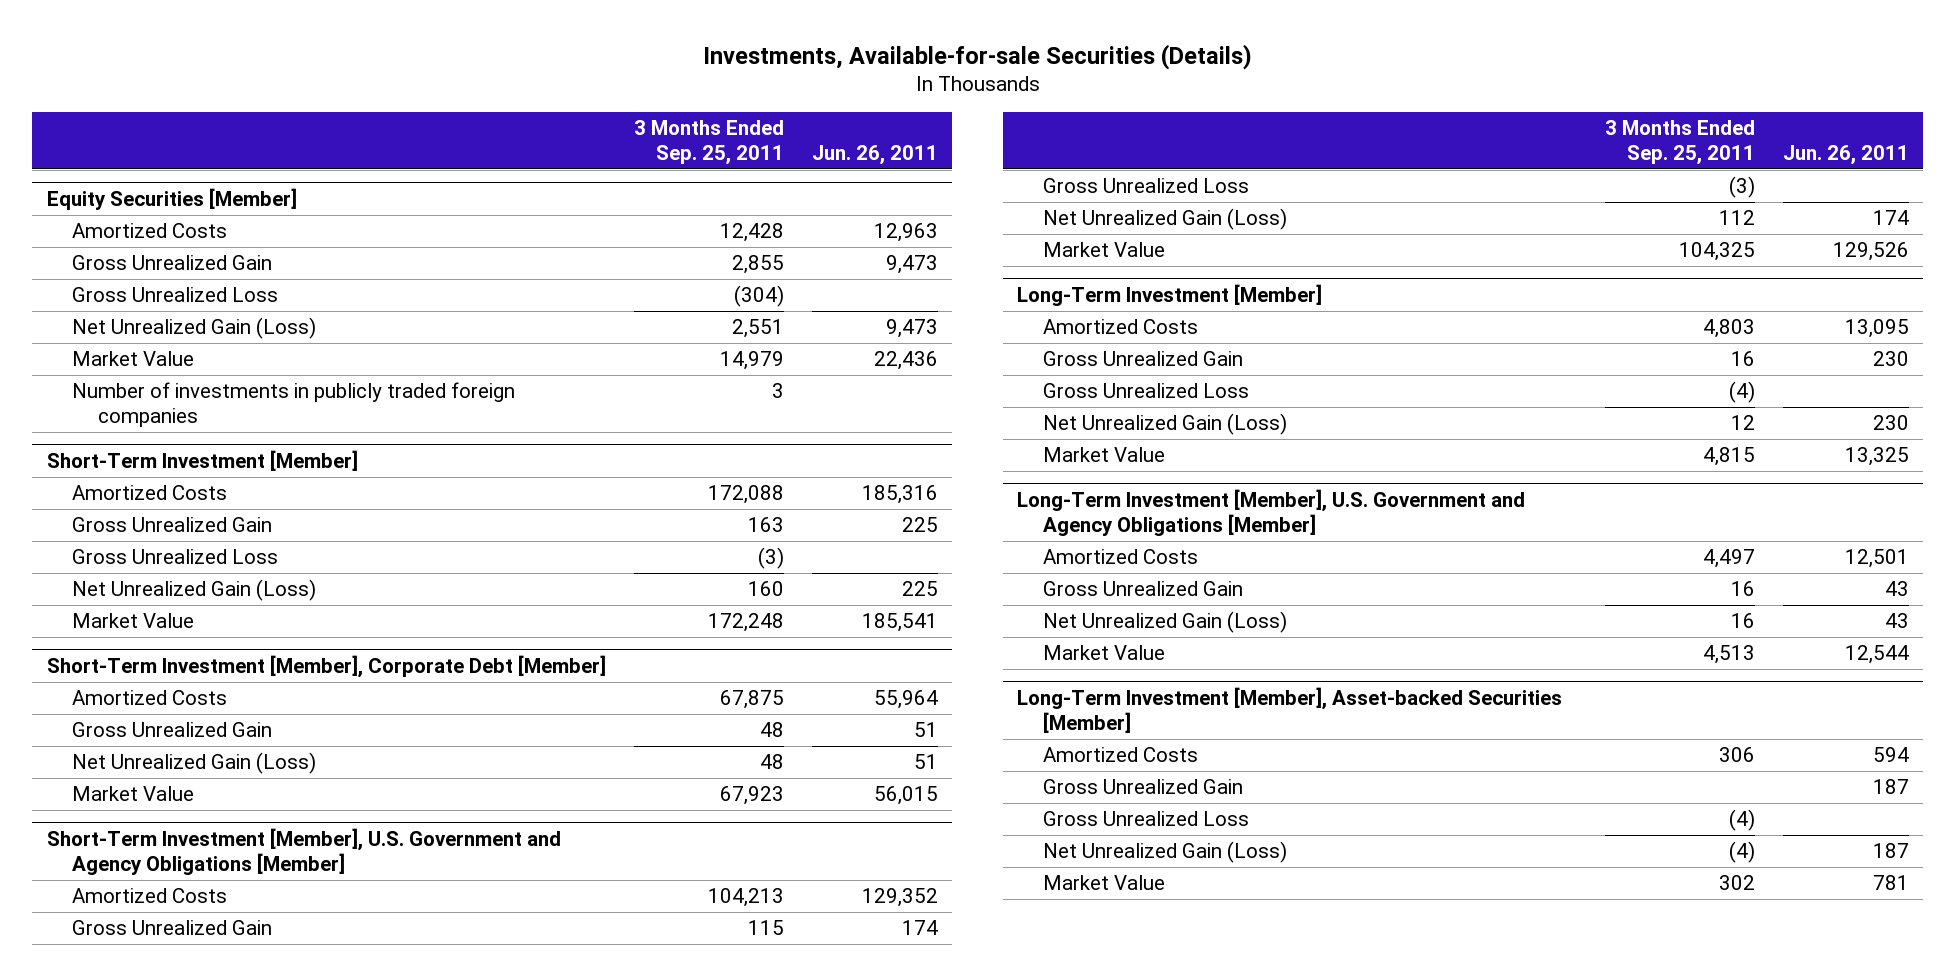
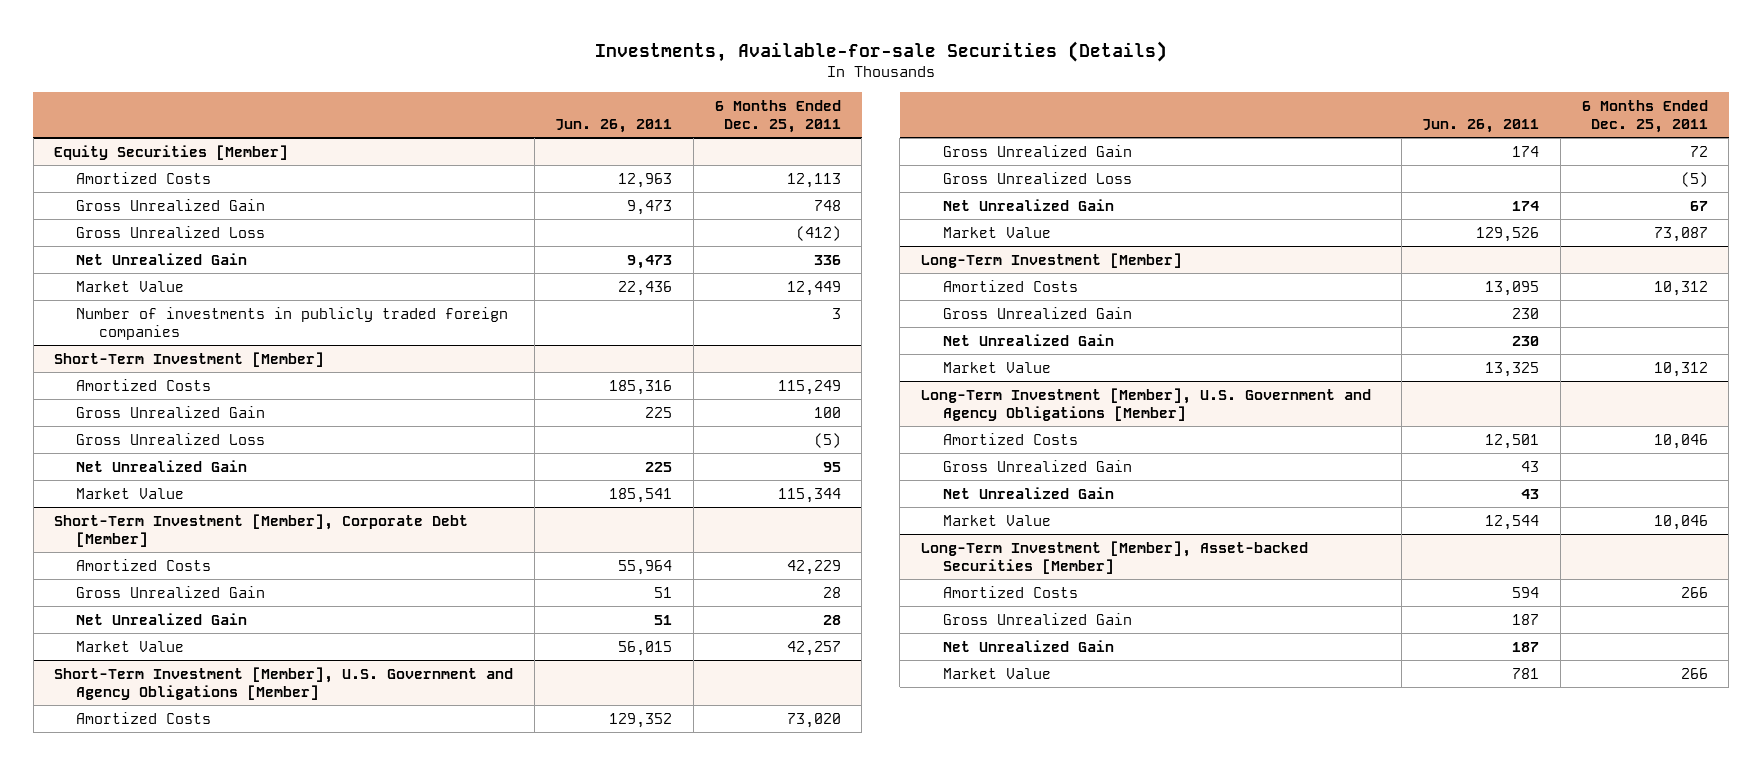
- | 3 Months Ended Sep. 25, 2011 | Jun. 26, 2011
+ | Jun. 26, 2011 | 6 Months Ended Dec. 25, 2011
@ Equity Securities [Member]
- Net Unrealized Gain (Loss) | 2,551 | 9,473
+ Net Unrealized Gain | 9,473 | 336
@ Short-Term Investment [Member]
- Net Unrealized Gain (Loss) | 160 | 225
+ Net Unrealized Gain | 225 | 95
@ Short-Term Investment [Member], Corporate Debt [Member]
- Net Unrealized Gain (Loss) | 48 | 51
+ Net Unrealized Gain | 51 | 28
@ Short-Term Investment [Member], U.S. Government and Agency Obligations [Member]
- Net Unrealized Gain (Loss) | 112 | 174
+ Net Unrealized Gain | 174 | 67
@ Long-Term Investment [Member]
- Gross Unrealized Loss | (4) |
- Net Unrealized Gain (Loss) | 12 | 230
+ Net Unrealized Gain | 230 |
@ Long-Term Investment [Member], U.S. Government and Agency Obligations [Member]
- Net Unrealized Gain (Loss) | 16 | 43
+ Net Unrealized Gain | 43 |
@ Long-Term Investment [Member], Asset-backed Securities [Member]
- Gross Unrealized Loss | (4) |
- Net Unrealized Gain (Loss) | (4) | 187
+ Net Unrealized Gain | 187 |

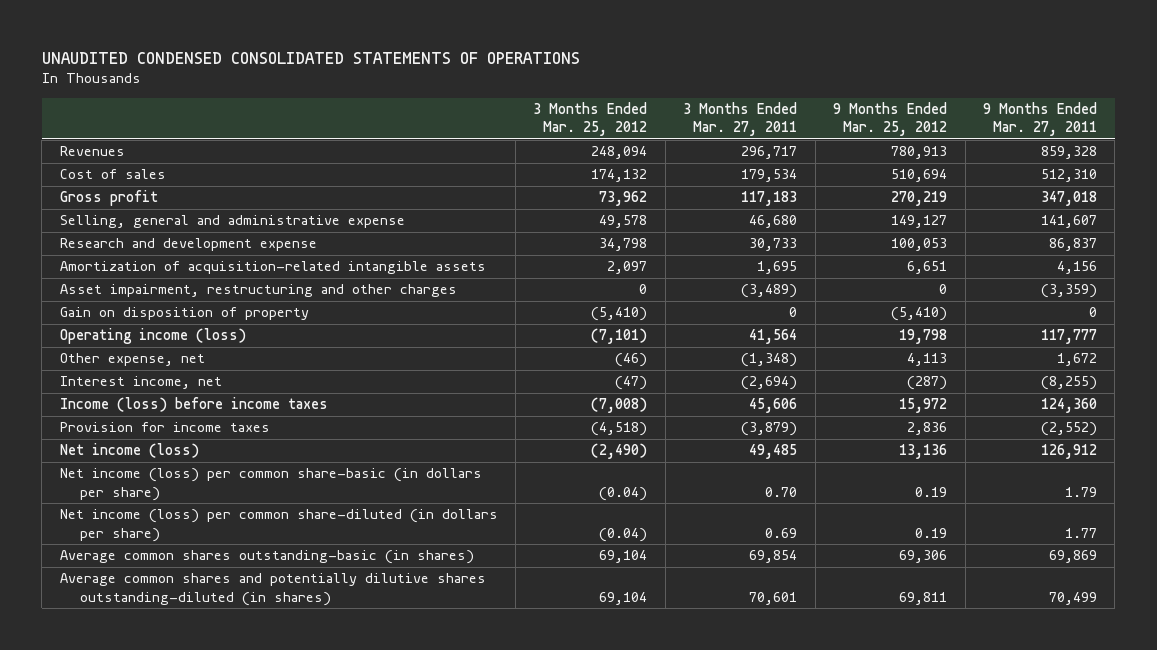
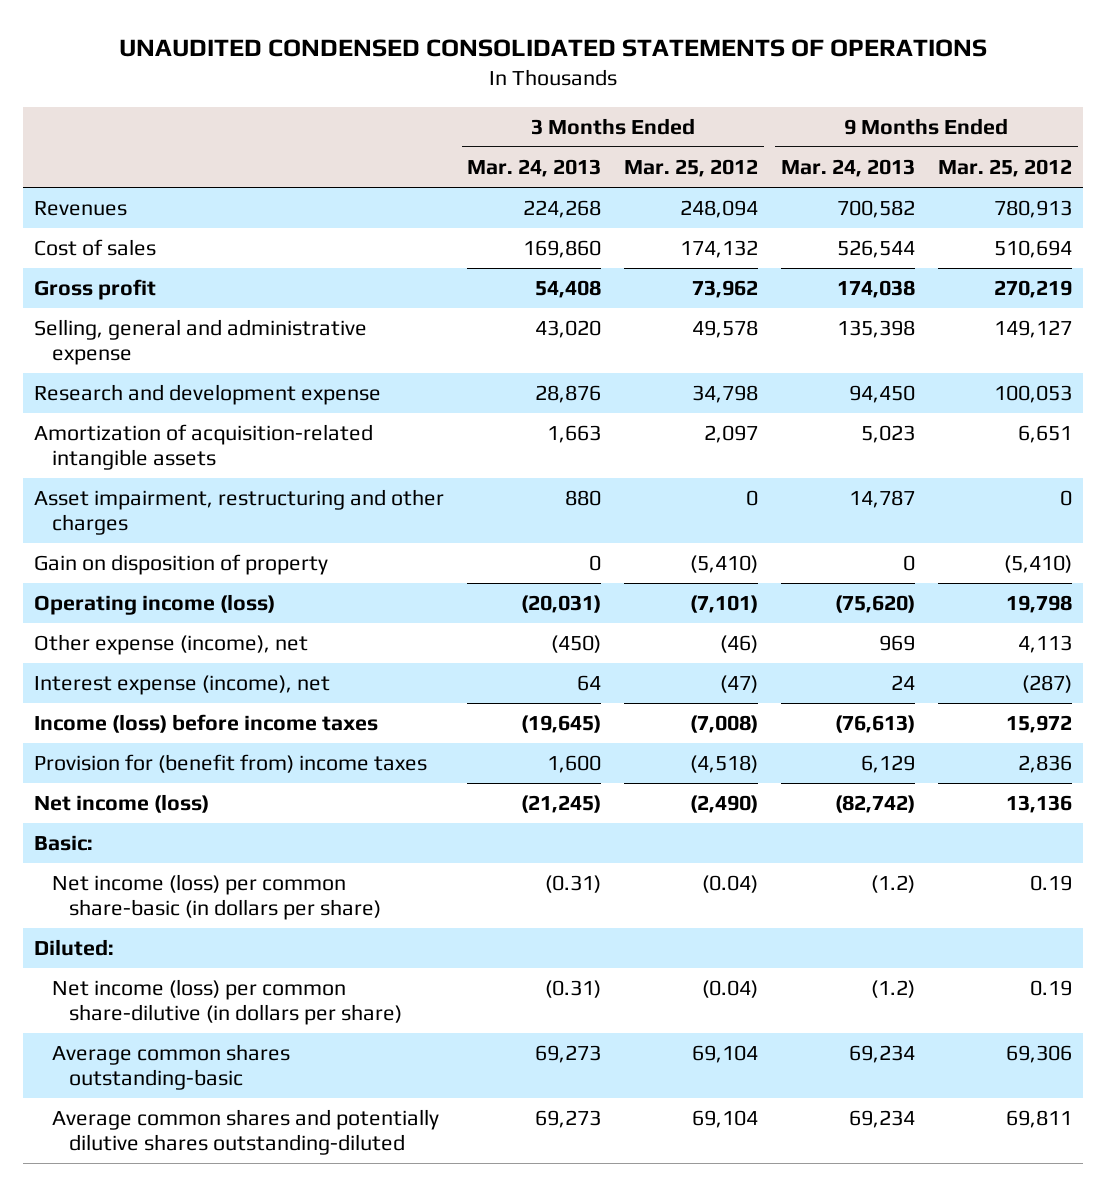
- | 3 Months Ended Mar. 25, 2012 | 3 Months Ended Mar. 27, 2011 | 9 Months Ended Mar. 25, 2012 | 9 Months Ended Mar. 27, 2011
+ | 3 Months Ended Mar. 24, 2013 | 3 Months Ended Mar. 25, 2012 | 9 Months Ended Mar. 24, 2013 | 9 Months Ended Mar. 25, 2012
- Other expense, net | (46) | (1,348) | 4,113 | 1,672
- Interest income, net | (47) | (2,694) | (287) | (8,255)
+ Other expense (income), net | (450) | (46) | 969 | 4,113
+ Interest expense (income), net | 64 | (47) | 24 | (287)
- Provision for income taxes | (4,518) | (3,879) | 2,836 | (2,552)
+ Provision for (benefit from) income taxes | 1,600 | (4,518) | 6,129 | 2,836
+ Basic:
- Net income (loss) per common share-diluted (in dollars per share) | (0.04) | 0.69 | 0.19 | 1.77
- Average common shares outstanding-basic (in shares) | 69,104 | 69,854 | 69,306 | 69,869
- Average common shares and potentially dilutive shares outstanding-diluted (in shares) | 69,104 | 70,601 | 69,811 | 70,499
+ Diluted:
+ Net income (loss) per common share-dilutive (in dollars per share) | (0.31) | (0.04) | (1.2) | 0.19
+ Average common shares outstanding-basic | 69,273 | 69,104 | 69,234 | 69,306
+ Average common shares and potentially dilutive shares outstanding-diluted | 69,273 | 69,104 | 69,234 | 69,811

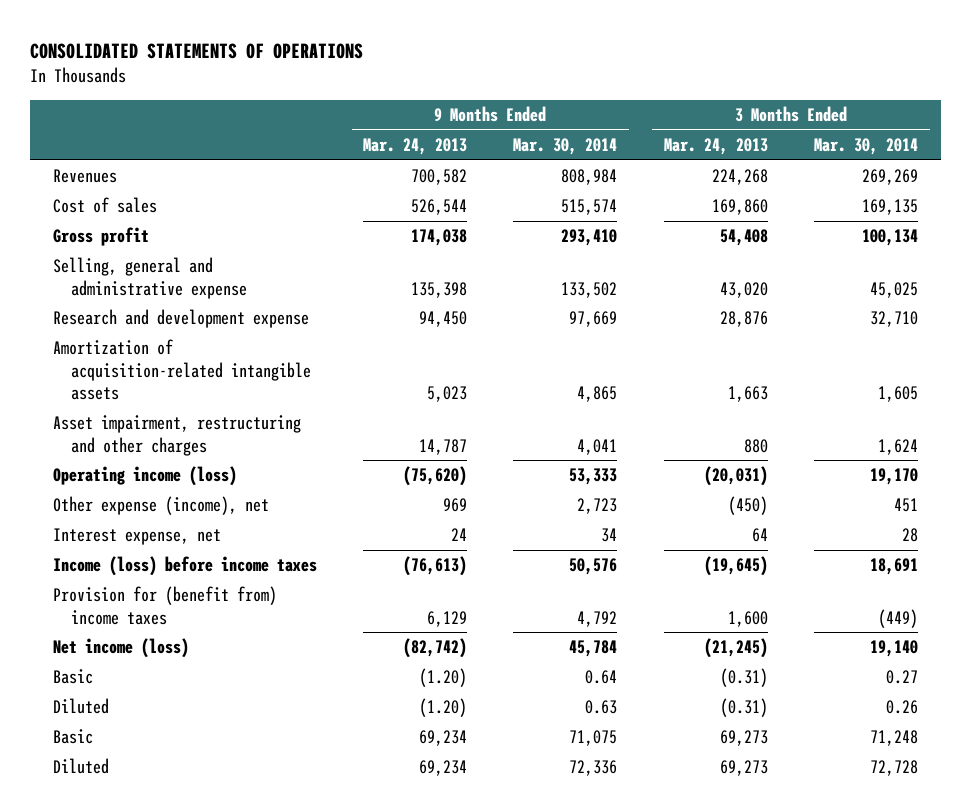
- UNAUDITED CONDENSED CONSOLIDATED STATEMENTS OF OPERATIONS
+ CONSOLIDATED STATEMENTS OF OPERATIONS
- | 3 Months Ended Mar. 24, 2013 | 3 Months Ended Mar. 25, 2012 | 9 Months Ended Mar. 24, 2013 | 9 Months Ended Mar. 25, 2012
+ | 9 Months Ended Mar. 24, 2013 | 9 Months Ended Mar. 30, 2014 | 3 Months Ended Mar. 24, 2013 | 3 Months Ended Mar. 30, 2014
- Gain on disposition of property | 0 | (5,410) | 0 | (5,410)
- Interest expense (income), net | 64 | (47) | 24 | (287)
+ Interest expense, net | 24 | 34 | 64 | 28
- Basic:
- Net income (loss) per common share-basic (in dollars per share) | (0.31) | (0.04) | (1.2) | 0.19
- Diluted:
- Net income (loss) per common share-dilutive (in dollars per share) | (0.31) | (0.04) | (1.2) | 0.19
- Average common shares outstanding-basic | 69,273 | 69,104 | 69,234 | 69,306
- Average common shares and potentially dilutive shares outstanding-diluted | 69,273 | 69,104 | 69,234 | 69,811
+ Basic | (1.20) | 0.64 | (0.31) | 0.27
+ Diluted | (1.20) | 0.63 | (0.31) | 0.26
+ Basic | 69,234 | 71,075 | 69,273 | 71,248
+ Diluted | 69,234 | 72,336 | 69,273 | 72,728

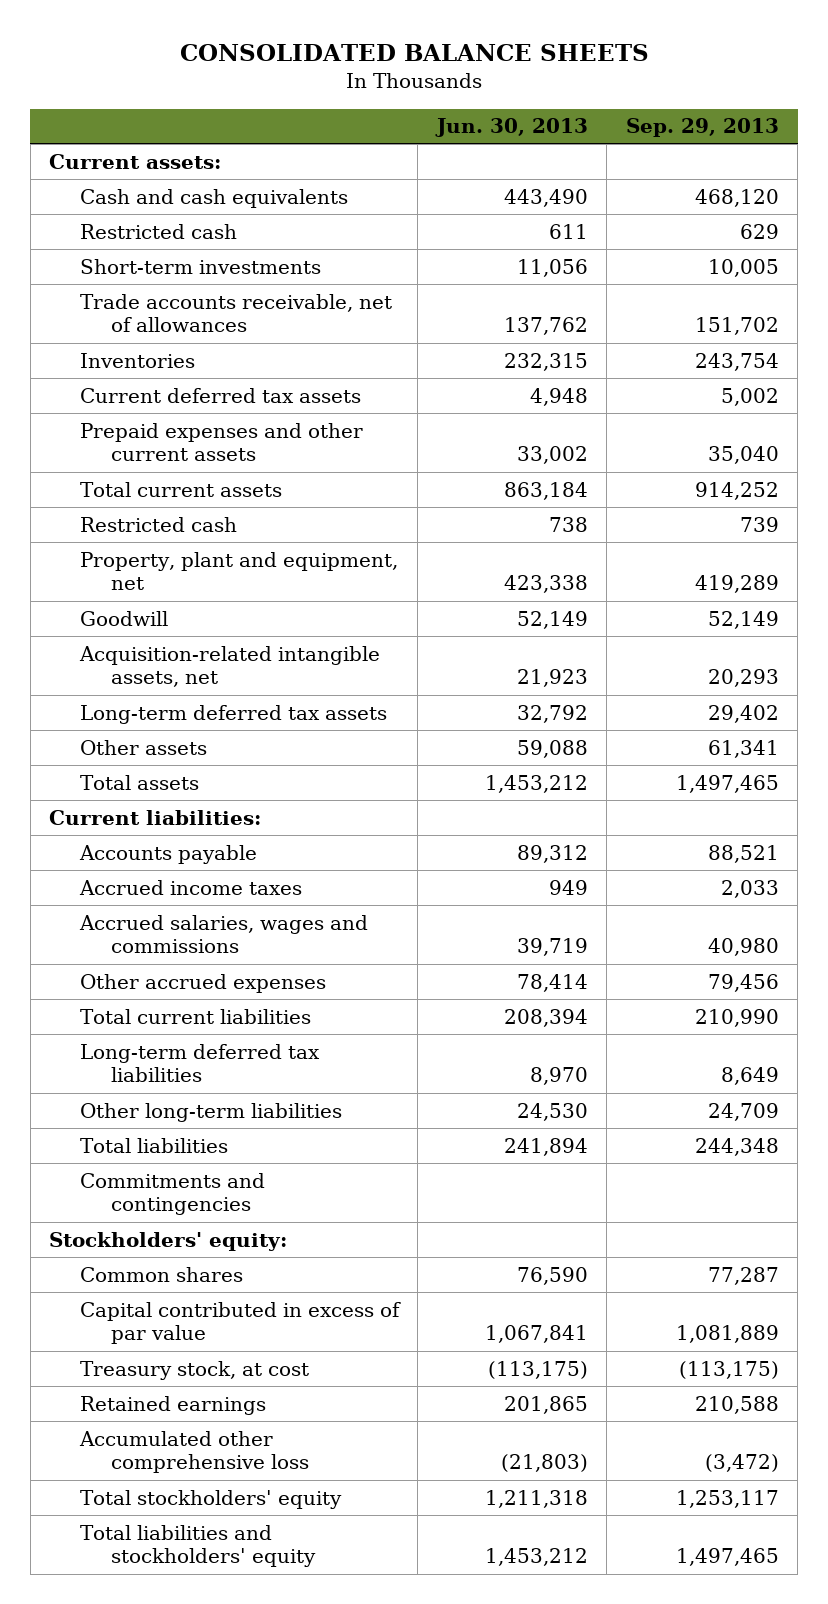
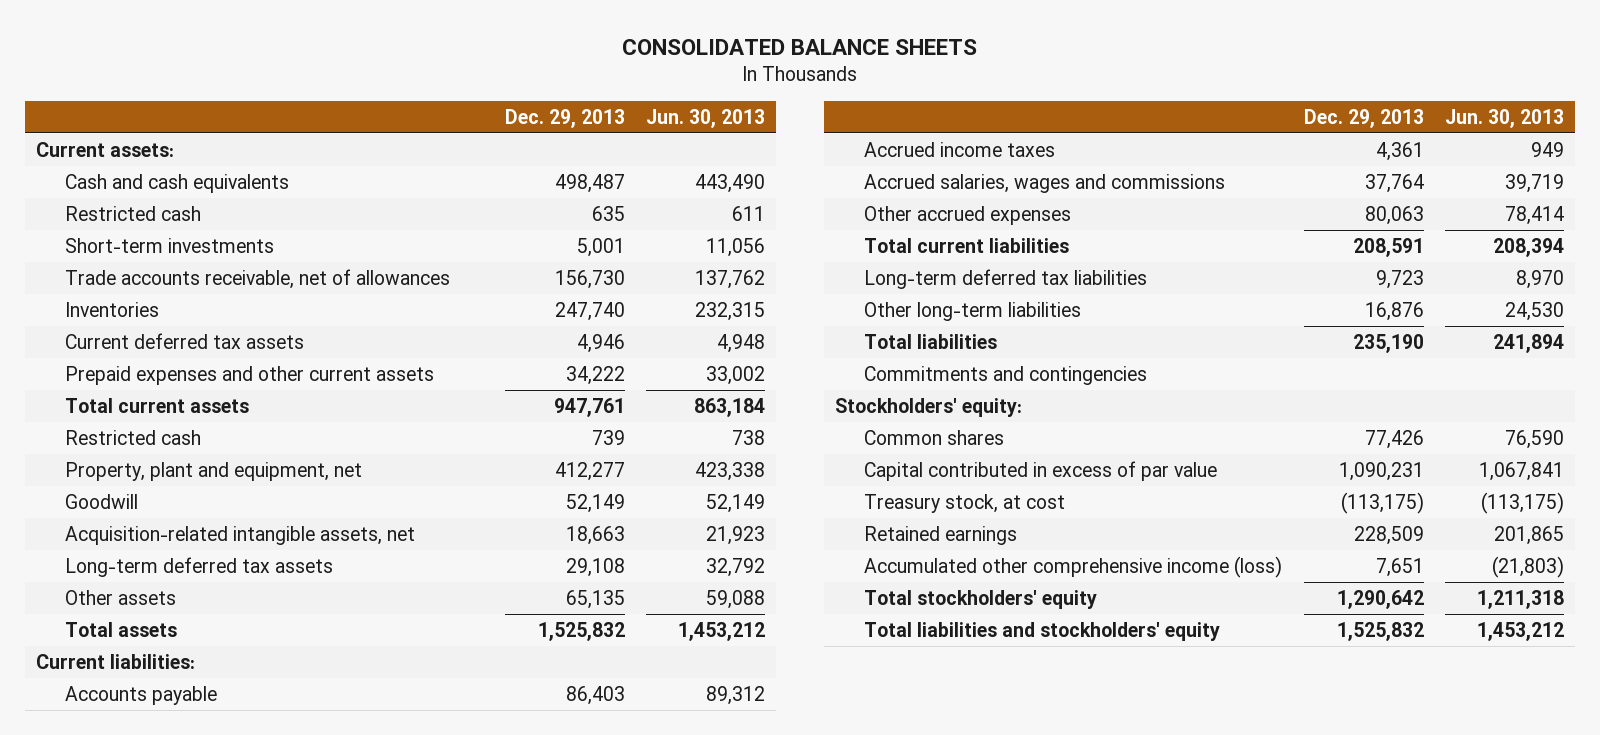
- | Jun. 30, 2013 | Sep. 29, 2013
+ | Dec. 29, 2013 | Jun. 30, 2013
- Accumulated other comprehensive loss | (21,803) | (3,472)
+ Accumulated other comprehensive income (loss) | 7,651 | (21,803)

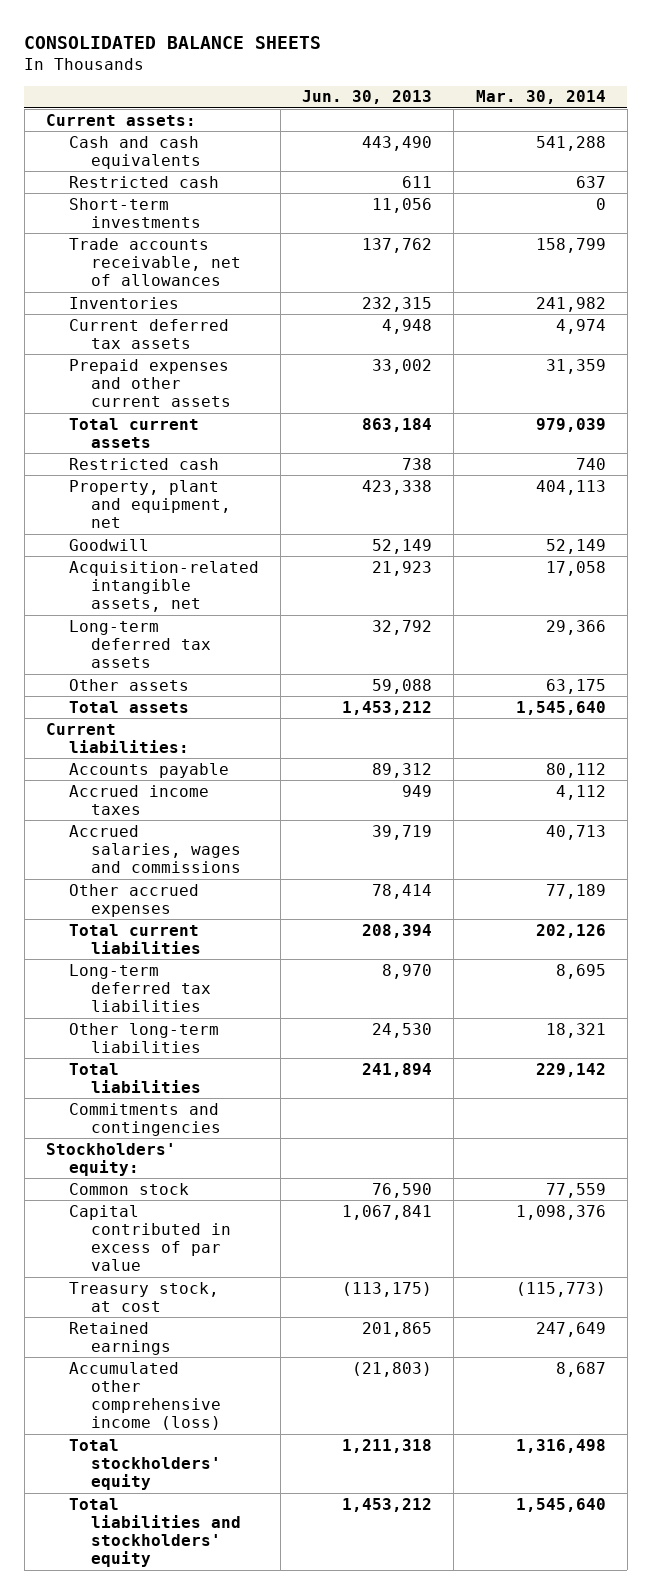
- | Dec. 29, 2013 | Jun. 30, 2013
+ | Jun. 30, 2013 | Mar. 30, 2014
- Common shares | 77,426 | 76,590
+ Common stock | 76,590 | 77,559

